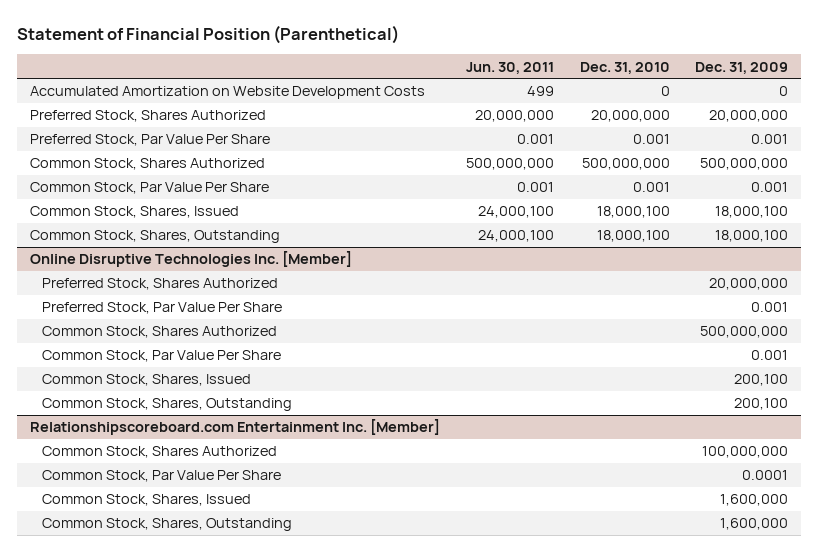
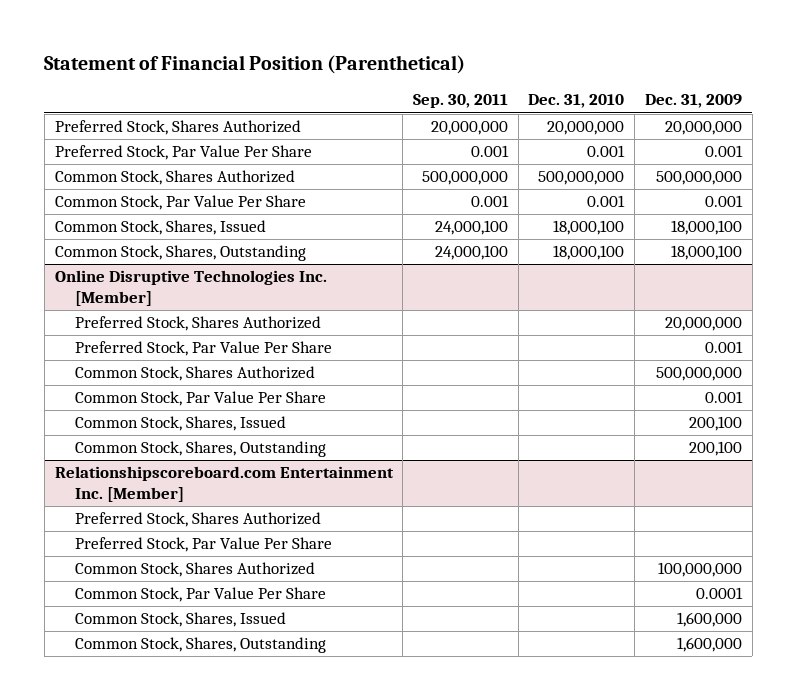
- | Jun. 30, 2011 | Dec. 31, 2010 | Dec. 31, 2009
+ | Sep. 30, 2011 | Dec. 31, 2010 | Dec. 31, 2009
- Accumulated Amortization on Website Development Costs | 499 | 0 | 0
@ Relationshipscoreboard.com Entertainment Inc. [Member]
+ Preferred Stock, Shares Authorized
+ Preferred Stock, Par Value Per Share

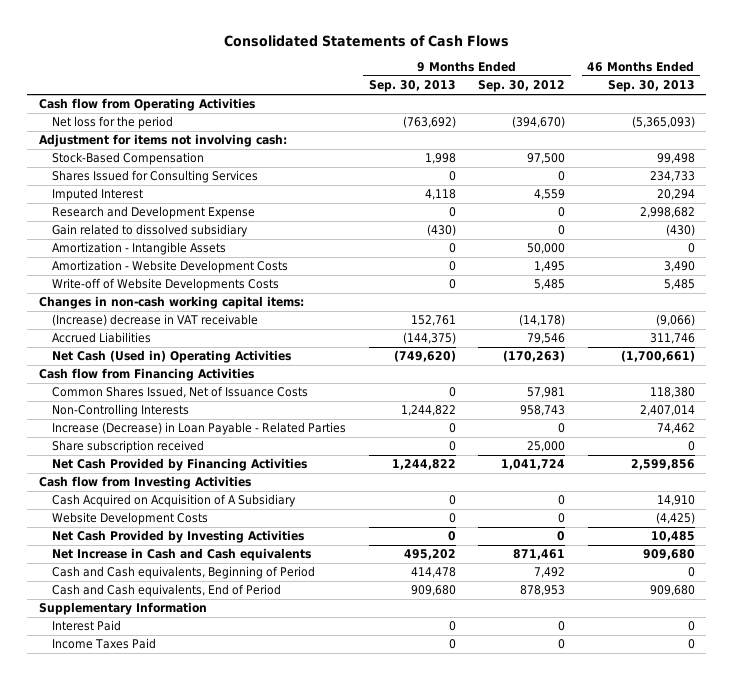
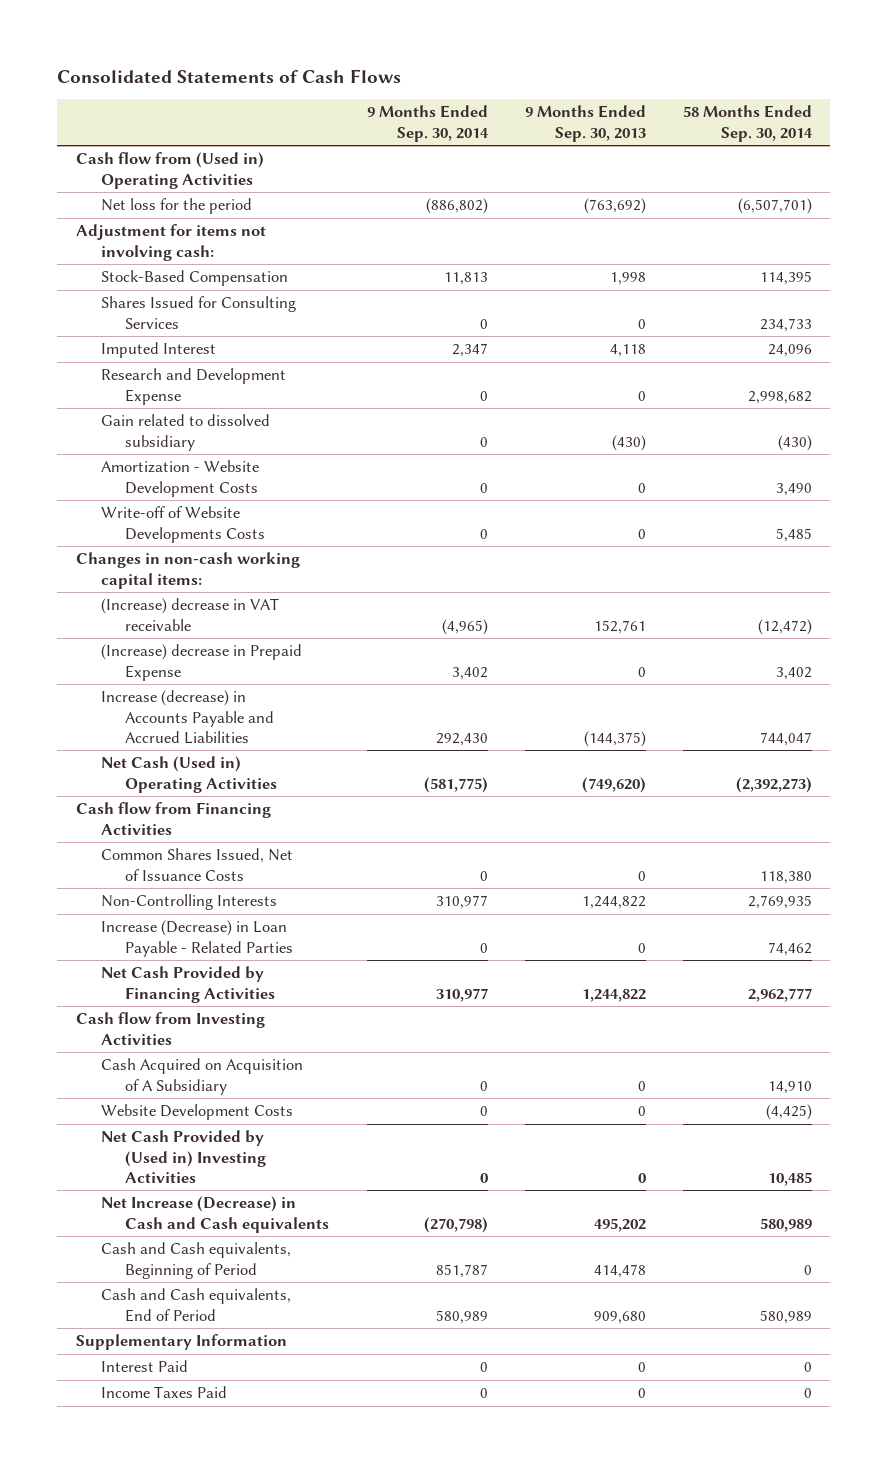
- | 9 Months Ended Sep. 30, 2013 | 9 Months Ended Sep. 30, 2012 | 46 Months Ended Sep. 30, 2013
+ | 9 Months Ended Sep. 30, 2014 | 9 Months Ended Sep. 30, 2013 | 58 Months Ended Sep. 30, 2014
- Cash flow from Operating Activities
+ Cash flow from (Used in) Operating Activities
- Amortization - Intangible Assets | 0 | 50,000 | 0
- Accrued Liabilities | (144,375) | 79,546 | 311,746
+ (Increase) decrease in Prepaid Expense | 3,402 | 0 | 3,402
+ Increase (decrease) in Accounts Payable and Accrued Liabilities | 292,430 | (144,375) | 744,047
- Share subscription received | 0 | 25,000 | 0
- Net Cash Provided by Investing Activities | 0 | 0 | 10,485
- Net Increase in Cash and Cash equivalents | 495,202 | 871,461 | 909,680
+ Net Cash Provided by (Used in) Investing Activities | 0 | 0 | 10,485
+ Net Increase (Decrease) in Cash and Cash equivalents | (270,798) | 495,202 | 580,989

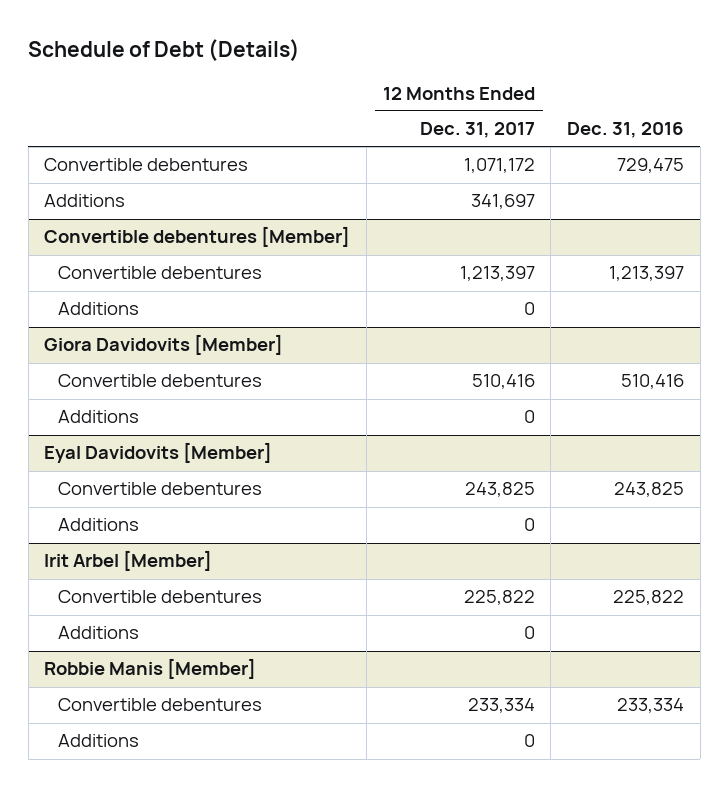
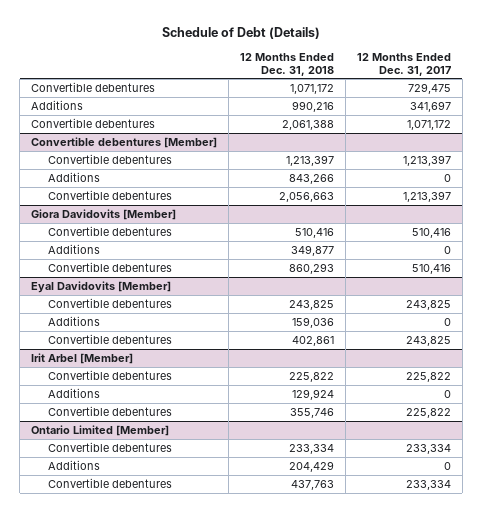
- | 12 Months Ended Dec. 31, 2017 | Dec. 31, 2016
+ | 12 Months Ended Dec. 31, 2018 | 12 Months Ended Dec. 31, 2017
+ Convertible debentures | 1,071,172 | 729,475
moved down: Convertible debentures | 2,061,388 | 1,071,172
@ Convertible debentures [Member]
+ Convertible debentures | 2,056,663 | 1,213,397
@ Giora Davidovits [Member]
+ Convertible debentures | 860,293 | 510,416
@ Eyal Davidovits [Member]
+ Convertible debentures | 402,861 | 243,825
- Robbie Manis [Member]
@ Irit Arbel [Member]
+ Convertible debentures | 355,746 | 225,822
+ Ontario Limited [Member]
+ Convertible debentures | 437,763 | 233,334

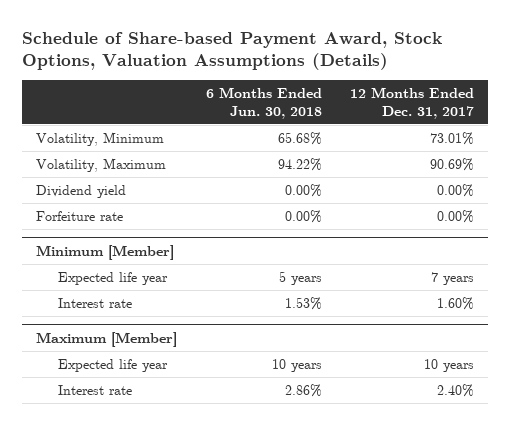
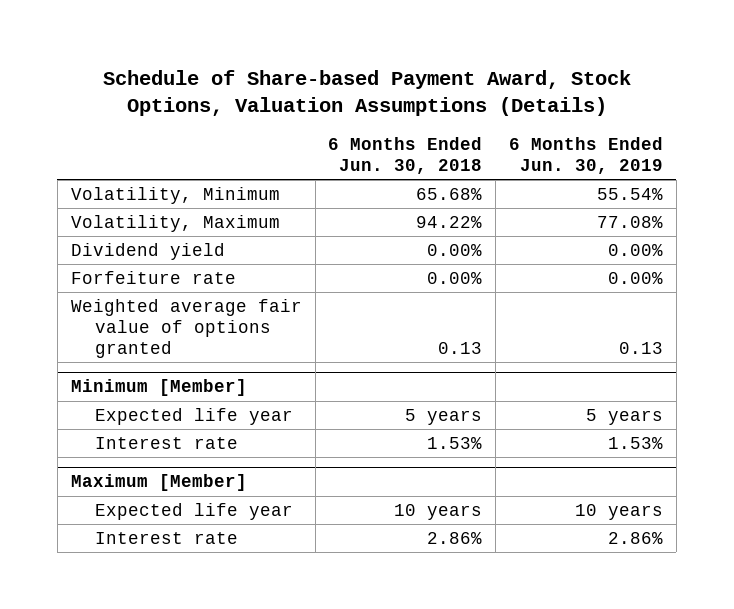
- | 6 Months Ended Jun. 30, 2018 | 12 Months Ended Dec. 31, 2017
+ | 6 Months Ended Jun. 30, 2018 | 6 Months Ended Jun. 30, 2019
+ Weighted average fair value of options granted | 0.13 | 0.13

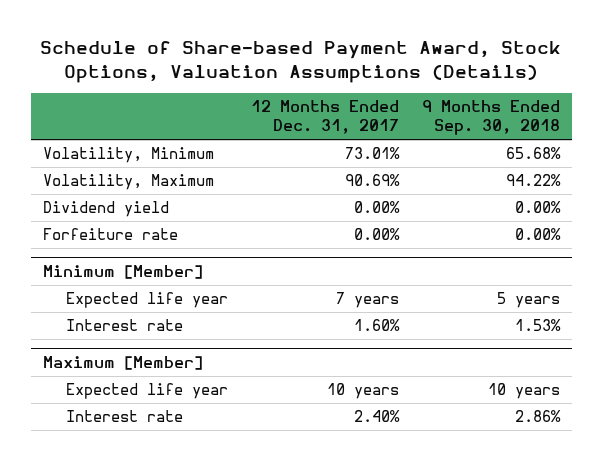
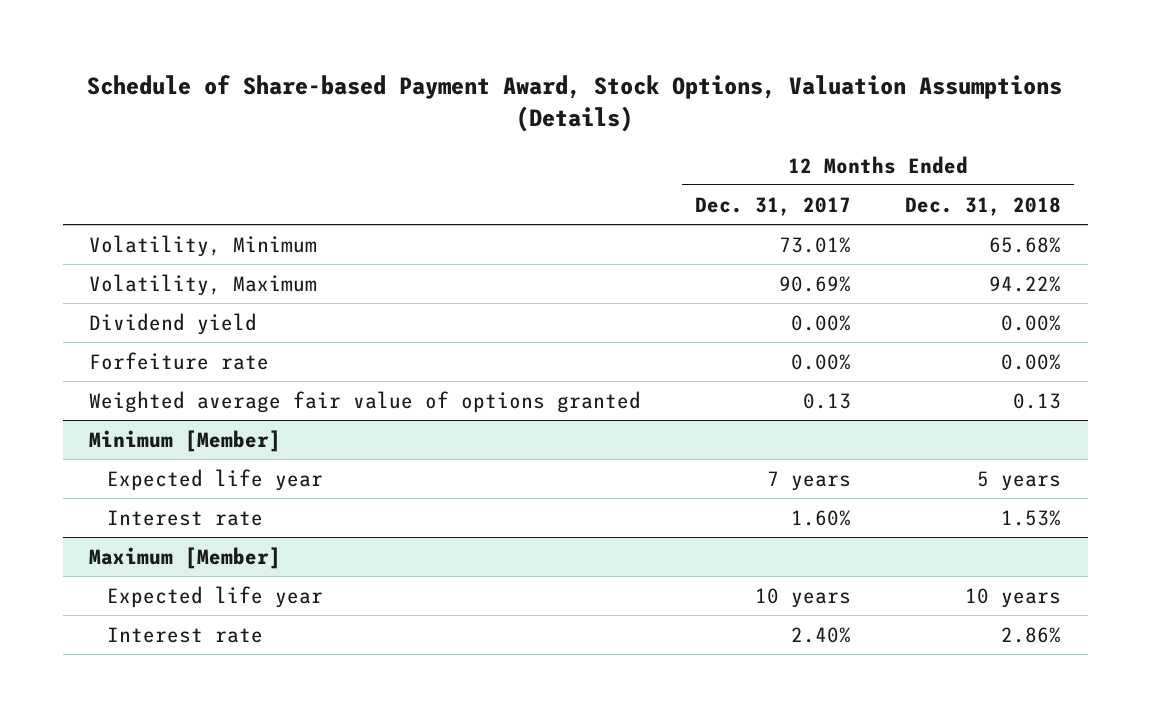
- | 12 Months Ended Dec. 31, 2017 | 9 Months Ended Sep. 30, 2018
+ | 12 Months Ended Dec. 31, 2017 | 12 Months Ended Dec. 31, 2018
+ Weighted average fair value of options granted | 0.13 | 0.13

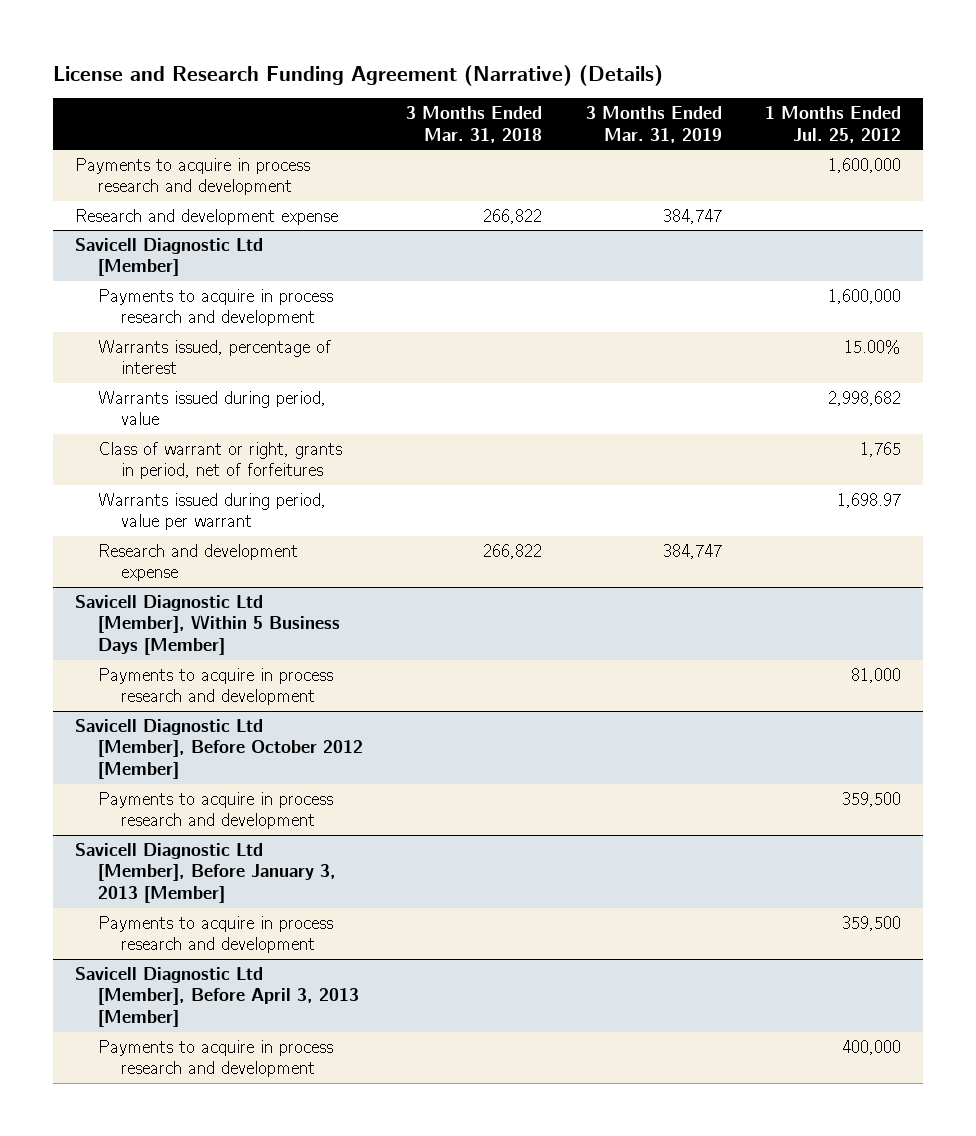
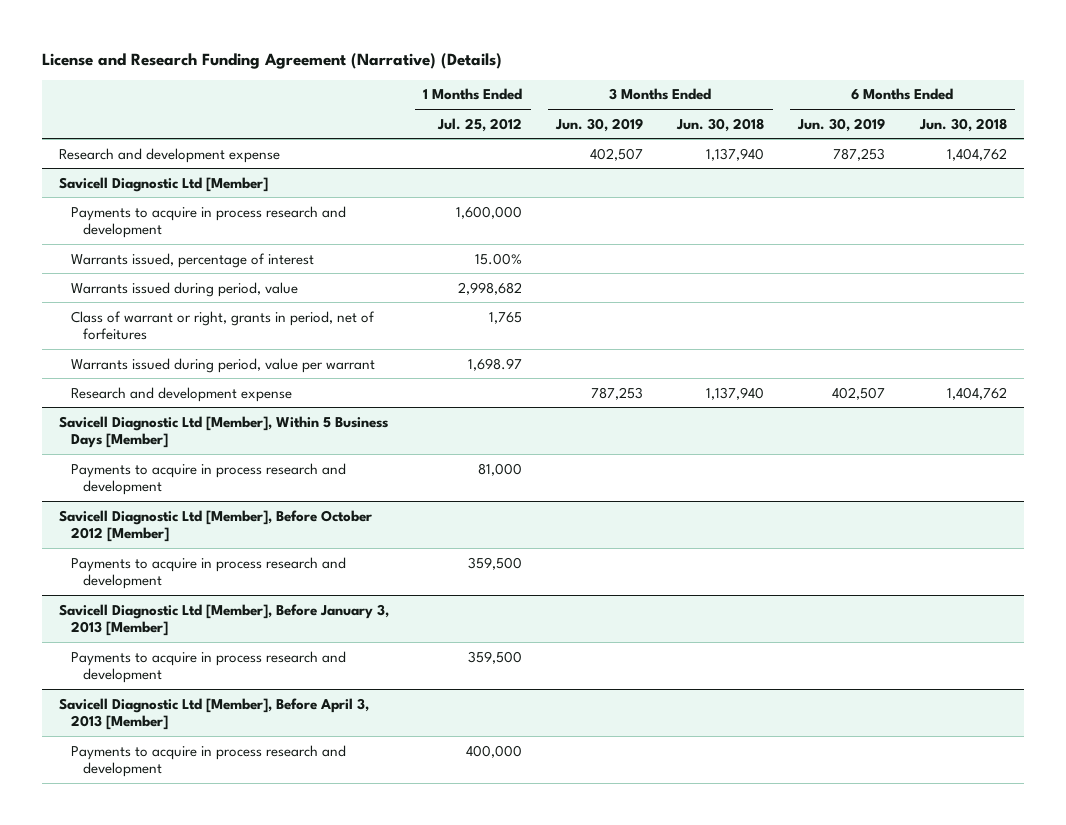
- | 3 Months Ended Mar. 31, 2018 | 3 Months Ended Mar. 31, 2019 | 1 Months Ended Jul. 25, 2012
+ | 1 Months Ended Jul. 25, 2012 | 3 Months Ended Jun. 30, 2019 | 3 Months Ended Jun. 30, 2018 | 6 Months Ended Jun. 30, 2019 | 6 Months Ended Jun. 30, 2018
- Payments to acquire in process research and development | | | 1,600,000

